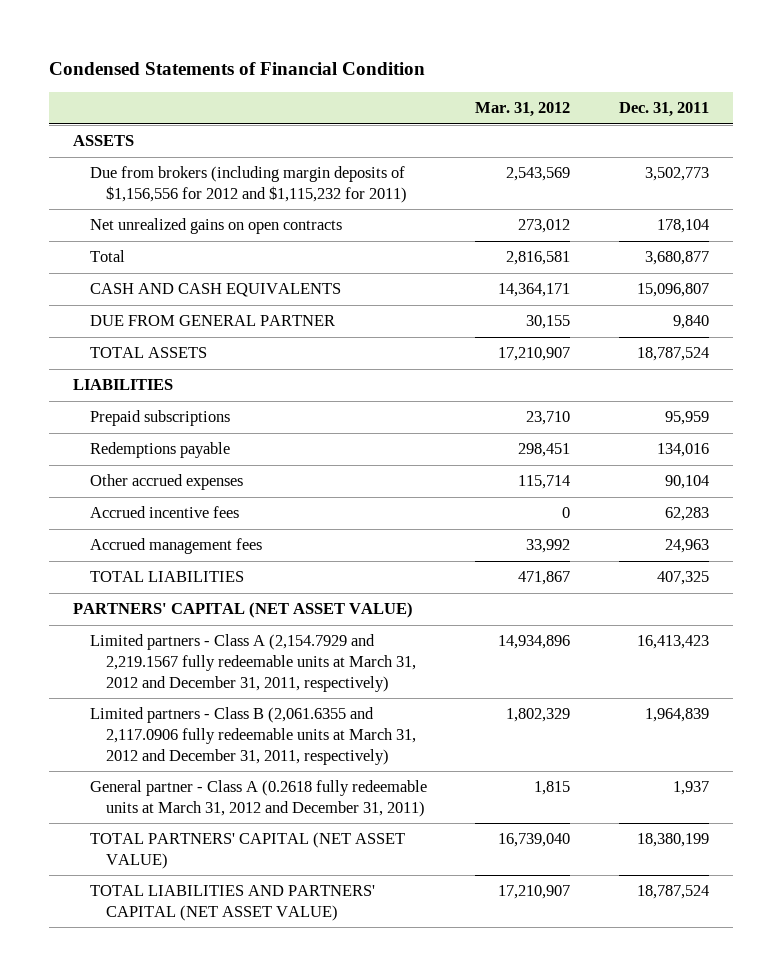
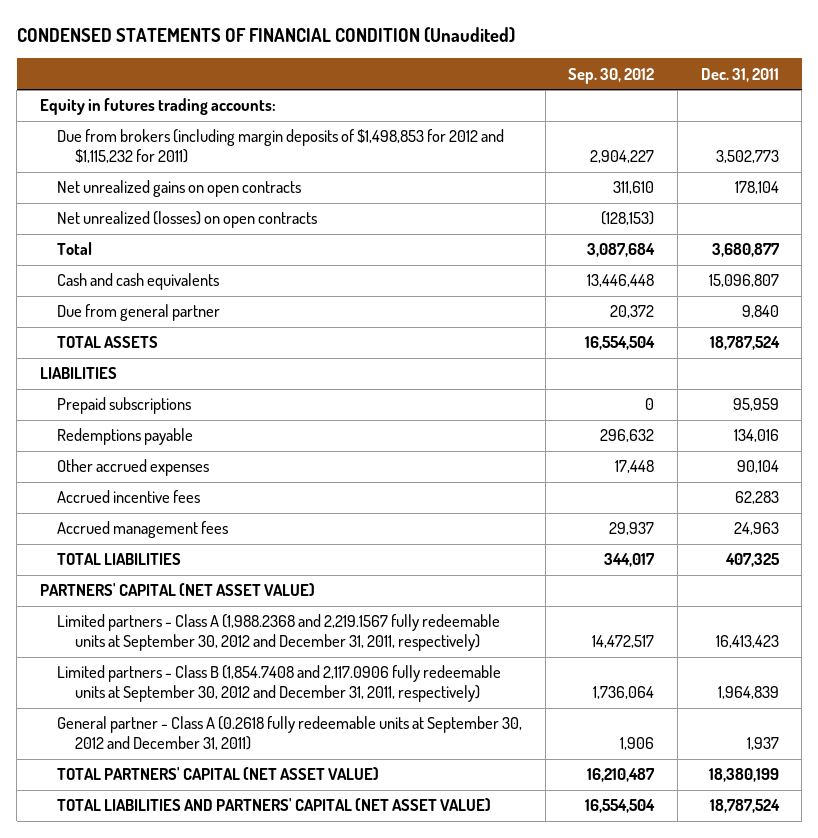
- Condensed Statements of Financial Condition
+ CONDENSED STATEMENTS OF FINANCIAL CONDITION (Unaudited)
- | Mar. 31, 2012 | Dec. 31, 2011
+ | Sep. 30, 2012 | Dec. 31, 2011
- ASSETS
- Due from brokers (including margin deposits of $1,156,556 for 2012 and $1,115,232 for 2011) | 2,543,569 | 3,502,773
+ Equity in futures trading accounts:
+ Due from brokers (including margin deposits of $1,498,853 for 2012 and $1,115,232 for 2011) | 2,904,227 | 3,502,773
+ Net unrealized (losses) on open contracts | (128,153) |
- CASH AND CASH EQUIVALENTS | 14,364,171 | 15,096,807
- DUE FROM GENERAL PARTNER | 30,155 | 9,840
+ Cash and cash equivalents | 13,446,448 | 15,096,807
+ Due from general partner | 20,372 | 9,840
- Limited partners - Class A (2,154.7929 and 2,219.1567 fully redeemable units at March 31, 2012 and December 31, 2011, respectively) | 14,934,896 | 16,413,423
- Limited partners - Class B (2,061.6355 and 2,117.0906 fully redeemable units at March 31, 2012 and December 31, 2011, respectively) | 1,802,329 | 1,964,839
- General partner - Class A (0.2618 fully redeemable units at March 31, 2012 and December 31, 2011) | 1,815 | 1,937
+ Limited partners - Class A (1,988.2368 and 2,219.1567 fully redeemable units at September 30, 2012 and December 31, 2011, respectively) | 14,472,517 | 16,413,423
+ Limited partners - Class B (1,854.7408 and 2,117.0906 fully redeemable units at September 30, 2012 and December 31, 2011, respectively) | 1,736,064 | 1,964,839
+ General partner - Class A (0.2618 fully redeemable units at September 30, 2012 and December 31, 2011) | 1,906 | 1,937

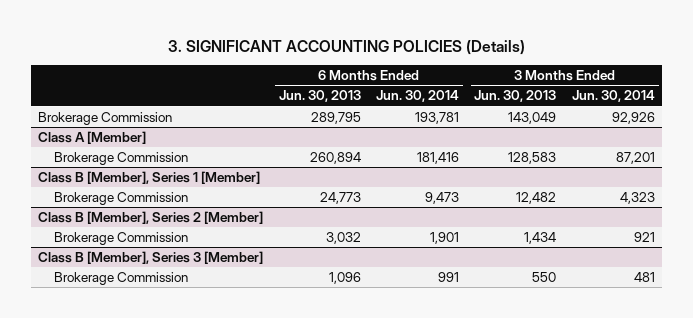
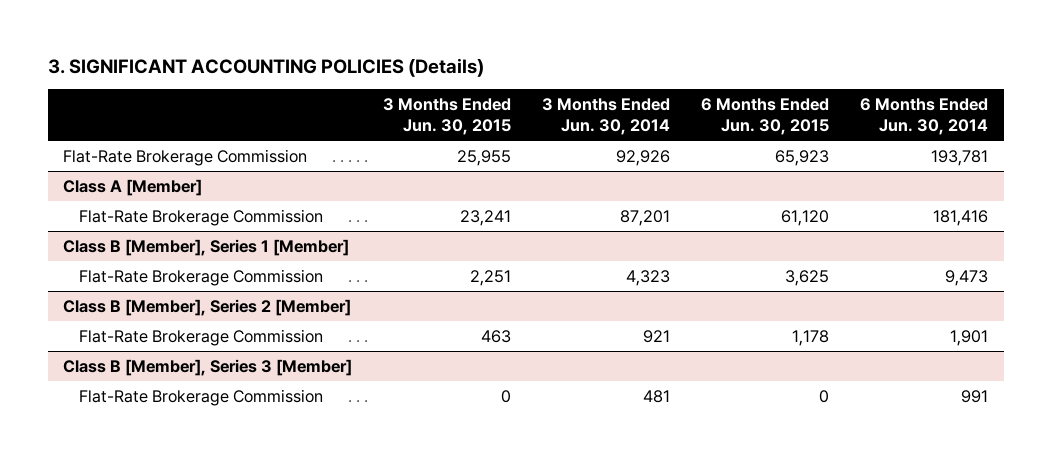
- | 6 Months Ended Jun. 30, 2013 | 6 Months Ended Jun. 30, 2014 | 3 Months Ended Jun. 30, 2013 | 3 Months Ended Jun. 30, 2014
+ | 3 Months Ended Jun. 30, 2015 | 3 Months Ended Jun. 30, 2014 | 6 Months Ended Jun. 30, 2015 | 6 Months Ended Jun. 30, 2014
- Brokerage Commission | 289,795 | 193,781 | 143,049 | 92,926
+ Flat-Rate Brokerage Commission | 25,955 | 92,926 | 65,923 | 193,781
@ Class A [Member]
- Brokerage Commission | 260,894 | 181,416 | 128,583 | 87,201
+ Flat-Rate Brokerage Commission | 23,241 | 87,201 | 61,120 | 181,416
@ Class B [Member], Series 1 [Member]
- Brokerage Commission | 24,773 | 9,473 | 12,482 | 4,323
+ Flat-Rate Brokerage Commission | 2,251 | 4,323 | 3,625 | 9,473
@ Class B [Member], Series 2 [Member]
- Brokerage Commission | 3,032 | 1,901 | 1,434 | 921
+ Flat-Rate Brokerage Commission | 463 | 921 | 1,178 | 1,901
@ Class B [Member], Series 3 [Member]
- Brokerage Commission | 1,096 | 991 | 550 | 481
+ Flat-Rate Brokerage Commission | 0 | 481 | 0 | 991

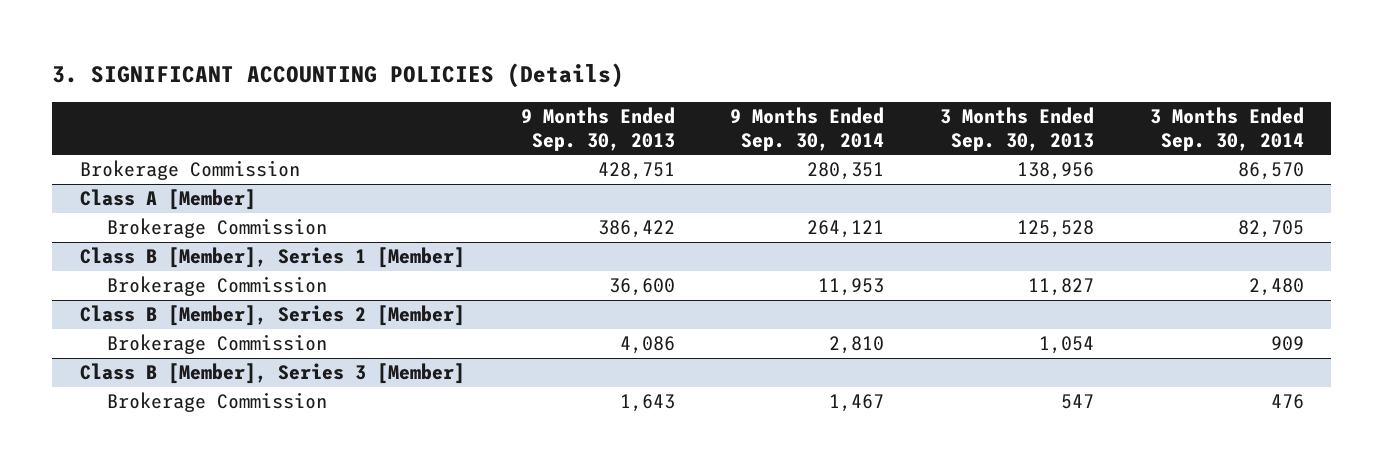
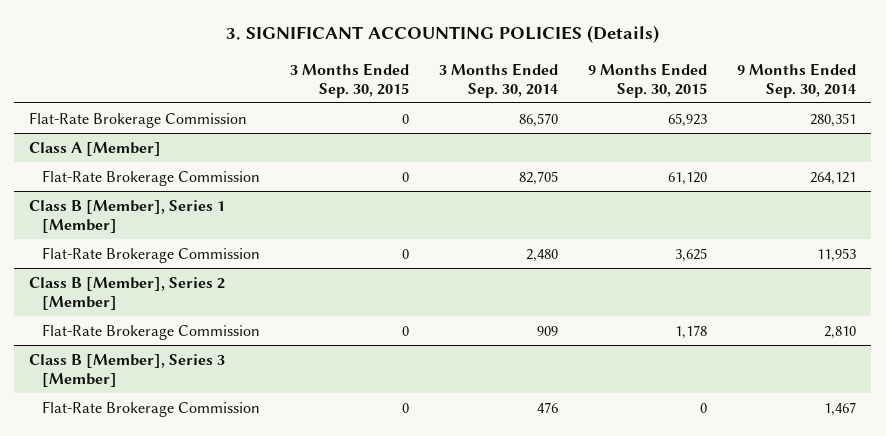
- | 9 Months Ended Sep. 30, 2013 | 9 Months Ended Sep. 30, 2014 | 3 Months Ended Sep. 30, 2013 | 3 Months Ended Sep. 30, 2014
+ | 3 Months Ended Sep. 30, 2015 | 3 Months Ended Sep. 30, 2014 | 9 Months Ended Sep. 30, 2015 | 9 Months Ended Sep. 30, 2014
- Brokerage Commission | 428,751 | 280,351 | 138,956 | 86,570
+ Flat-Rate Brokerage Commission | 0 | 86,570 | 65,923 | 280,351
@ Class A [Member]
- Brokerage Commission | 386,422 | 264,121 | 125,528 | 82,705
+ Flat-Rate Brokerage Commission | 0 | 82,705 | 61,120 | 264,121
@ Class B [Member], Series 1 [Member]
- Brokerage Commission | 36,600 | 11,953 | 11,827 | 2,480
+ Flat-Rate Brokerage Commission | 0 | 2,480 | 3,625 | 11,953
@ Class B [Member], Series 2 [Member]
- Brokerage Commission | 4,086 | 2,810 | 1,054 | 909
+ Flat-Rate Brokerage Commission | 0 | 909 | 1,178 | 2,810
@ Class B [Member], Series 3 [Member]
- Brokerage Commission | 1,643 | 1,467 | 547 | 476
+ Flat-Rate Brokerage Commission | 0 | 476 | 0 | 1,467

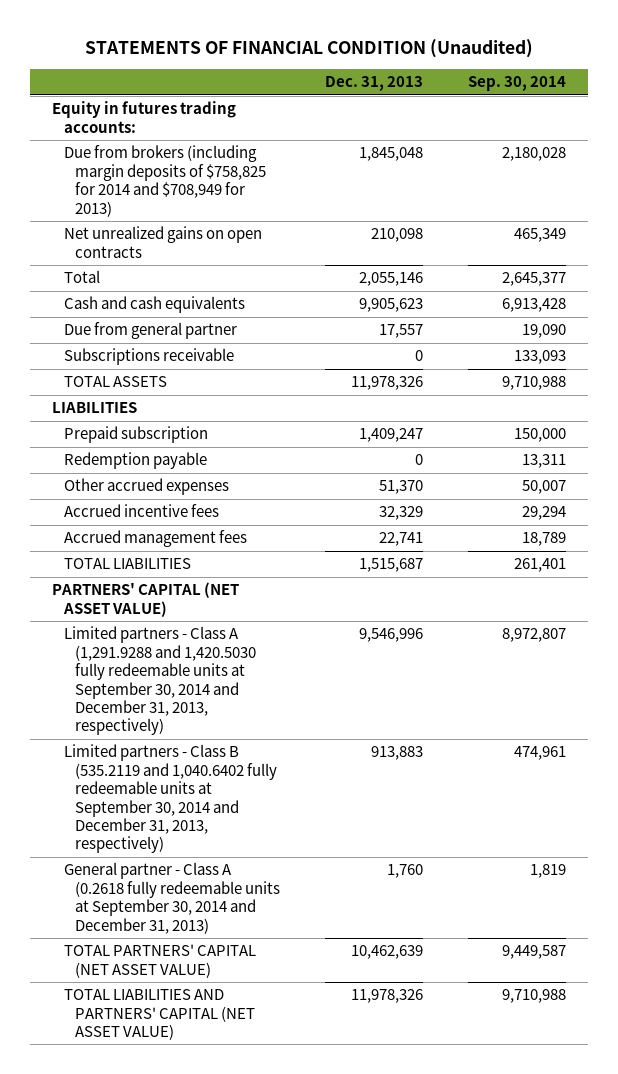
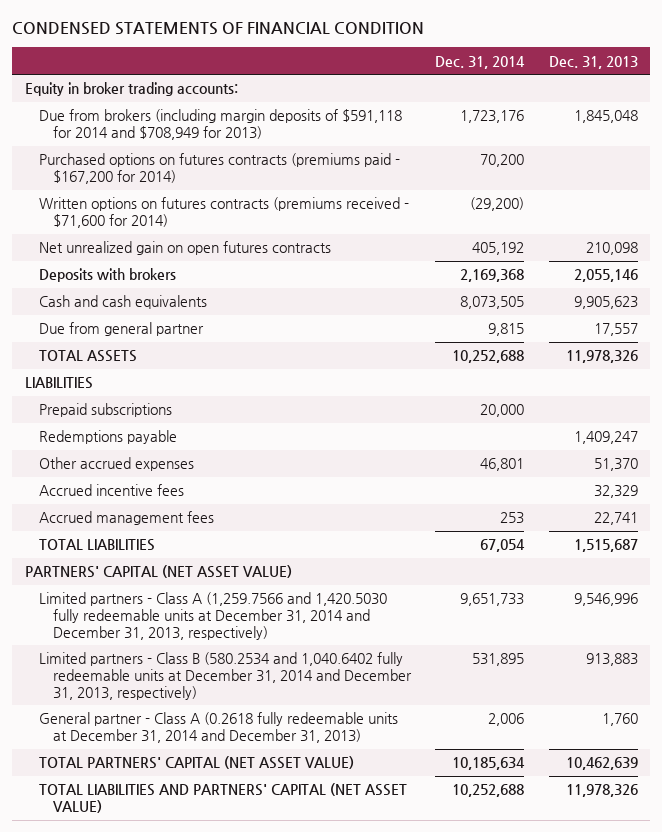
- STATEMENTS OF FINANCIAL CONDITION (Unaudited)
+ CONDENSED STATEMENTS OF FINANCIAL CONDITION
- | Dec. 31, 2013 | Sep. 30, 2014
+ | Dec. 31, 2014 | Dec. 31, 2013
- Equity in futures trading accounts:
- Due from brokers (including margin deposits of $758,825 for 2014 and $708,949 for 2013) | 1,845,048 | 2,180,028
- Net unrealized gains on open contracts | 210,098 | 465,349
- Total | 2,055,146 | 2,645,377
+ Equity in broker trading accounts:
+ Due from brokers (including margin deposits of $591,118 for 2014 and $708,949 for 2013) | 1,723,176 | 1,845,048
+ Purchased options on futures contracts (premiums paid - $167,200 for 2014) | 70,200 |
+ Written options on futures contracts (premiums received - $71,600 for 2014) | (29,200) |
+ Net unrealized gain on open futures contracts | 405,192 | 210,098
+ Deposits with brokers | 2,169,368 | 2,055,146
- Subscriptions receivable | 0 | 133,093
- Prepaid subscription | 1,409,247 | 150,000
- Redemption payable | 0 | 13,311
+ Prepaid subscriptions | 20,000 |
+ Redemptions payable | | 1,409,247
- Limited partners - Class A (1,291.9288 and 1,420.5030 fully redeemable units at September 30, 2014 and December 31, 2013, respectively) | 9,546,996 | 8,972,807
- Limited partners - Class B (535.2119 and 1,040.6402 fully redeemable units at September 30, 2014 and December 31, 2013, respectively) | 913,883 | 474,961
- General partner - Class A (0.2618 fully redeemable units at September 30, 2014 and December 31, 2013) | 1,760 | 1,819
+ Limited partners - Class A (1,259.7566 and 1,420.5030 fully redeemable units at December 31, 2014 and December 31, 2013, respectively) | 9,651,733 | 9,546,996
+ Limited partners - Class B (580.2534 and 1,040.6402 fully redeemable units at December 31, 2014 and December 31, 2013, respectively) | 531,895 | 913,883
+ General partner - Class A (0.2618 fully redeemable units at December 31, 2014 and December 31, 2013) | 2,006 | 1,760

